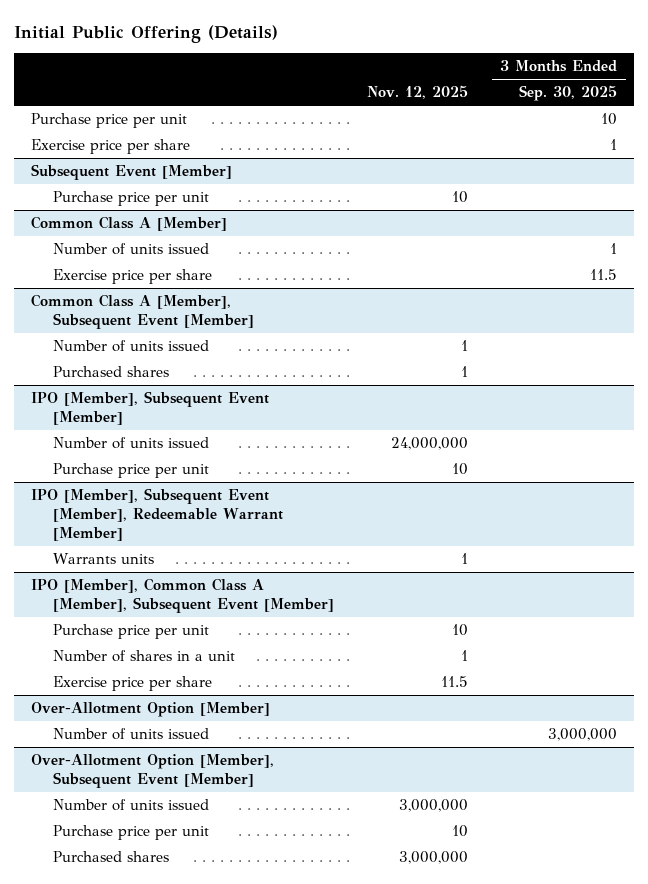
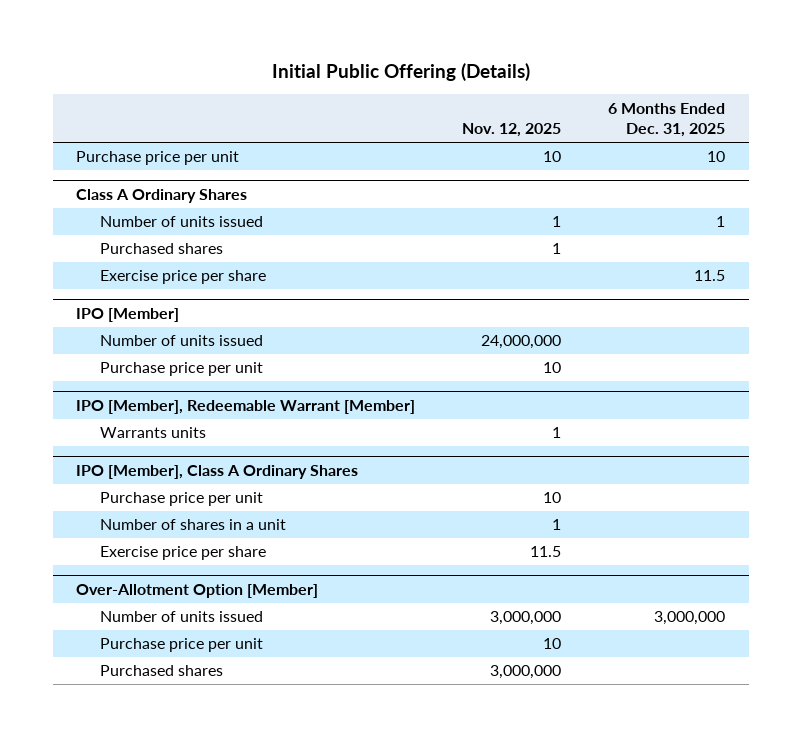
- | Nov. 12, 2025 | 3 Months Ended Sep. 30, 2025
+ | Nov. 12, 2025 | 6 Months Ended Dec. 31, 2025
- Purchase price per unit | | 10
- Exercise price per share | | 1
- Subsequent Event [Member]
- Common Class A [Member]
- Number of units issued | | 1
- Exercise price per share | | 11.5
- Common Class A [Member], Subsequent Event [Member]
+ Class A Ordinary Shares
- IPO [Member], Subsequent Event [Member]
+ Exercise price per share | | 11.5
+ IPO [Member]
- IPO [Member], Subsequent Event [Member], Redeemable Warrant [Member]
+ IPO [Member], Redeemable Warrant [Member]
- IPO [Member], Common Class A [Member], Subsequent Event [Member]
+ IPO [Member], Class A Ordinary Shares
@ Over-Allotment Option [Member]
- Number of units issued | | 3,000,000
- Over-Allotment Option [Member], Subsequent Event [Member]

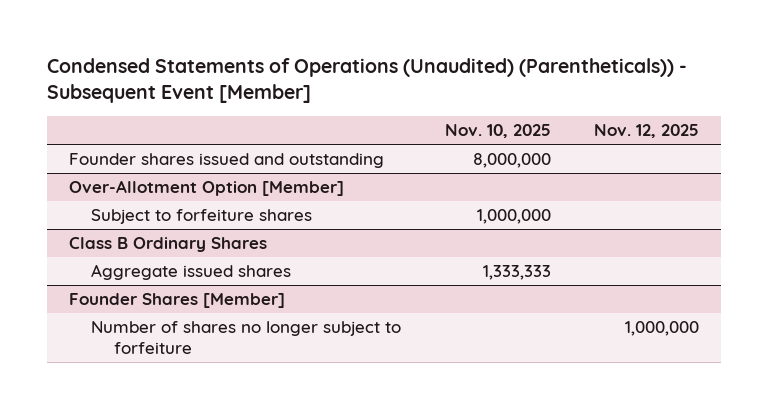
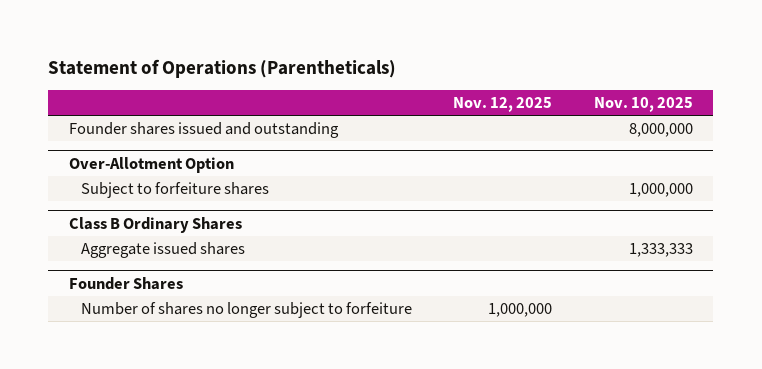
- Condensed Statements of Operations (Unaudited) (Parentheticals)) - Subsequent Event [Member]
+ Statement of Operations (Parentheticals)
- | Nov. 10, 2025 | Nov. 12, 2025
+ | Nov. 12, 2025 | Nov. 10, 2025
- Over-Allotment Option [Member]
+ Over-Allotment Option
- Founder Shares [Member]
+ Founder Shares

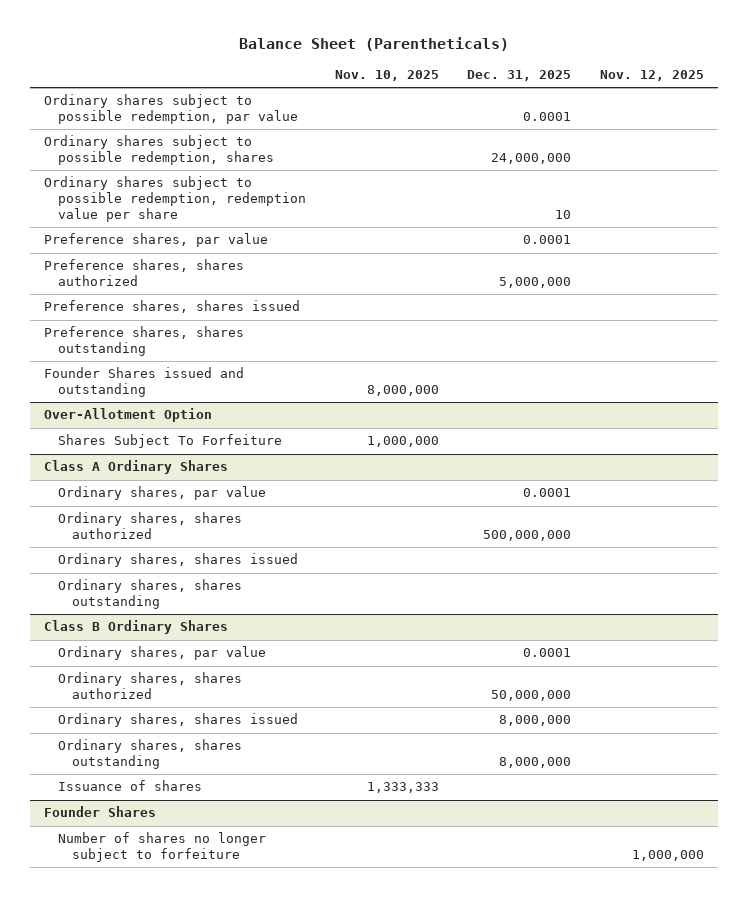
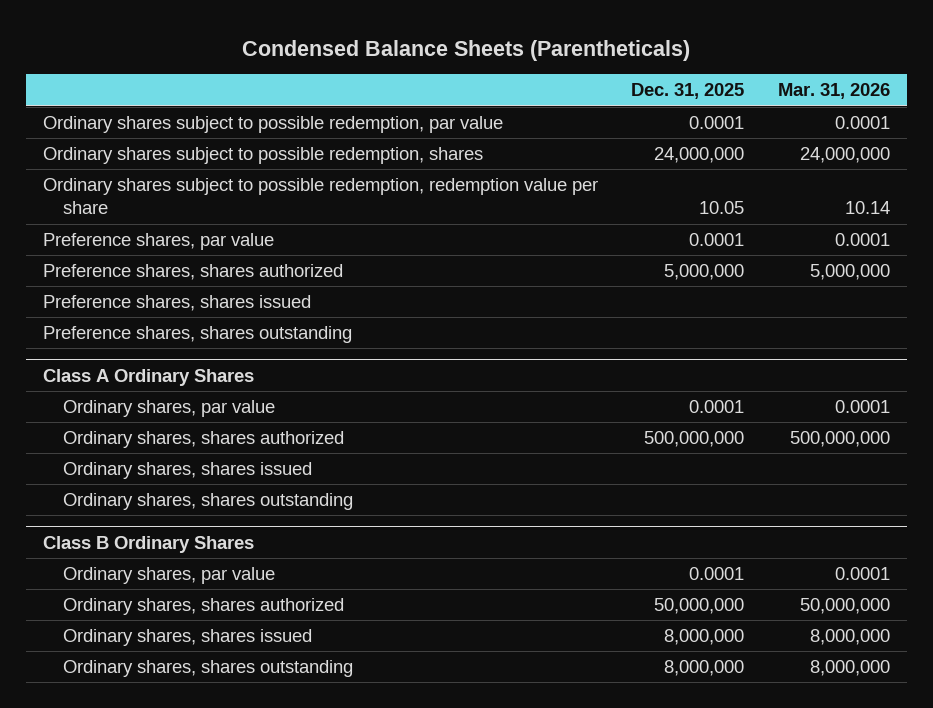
- Balance Sheet (Parentheticals)
+ Condensed Balance Sheets (Parentheticals)
- | Nov. 10, 2025 | Dec. 31, 2025 | Nov. 12, 2025
+ | Dec. 31, 2025 | Mar. 31, 2026
- Ordinary shares subject to possible redemption, redemption value per share | | 10 |
+ Ordinary shares subject to possible redemption, redemption value per share | 10.05 | 10.14
- Founder Shares issued and outstanding | 8,000,000 | |
- Over-Allotment Option
- Shares Subject To Forfeiture | 1,000,000 | |
@ Class B Ordinary Shares
- Issuance of shares | 1,333,333 | |
- Founder Shares
- Number of shares no longer subject to forfeiture | | | 1,000,000

